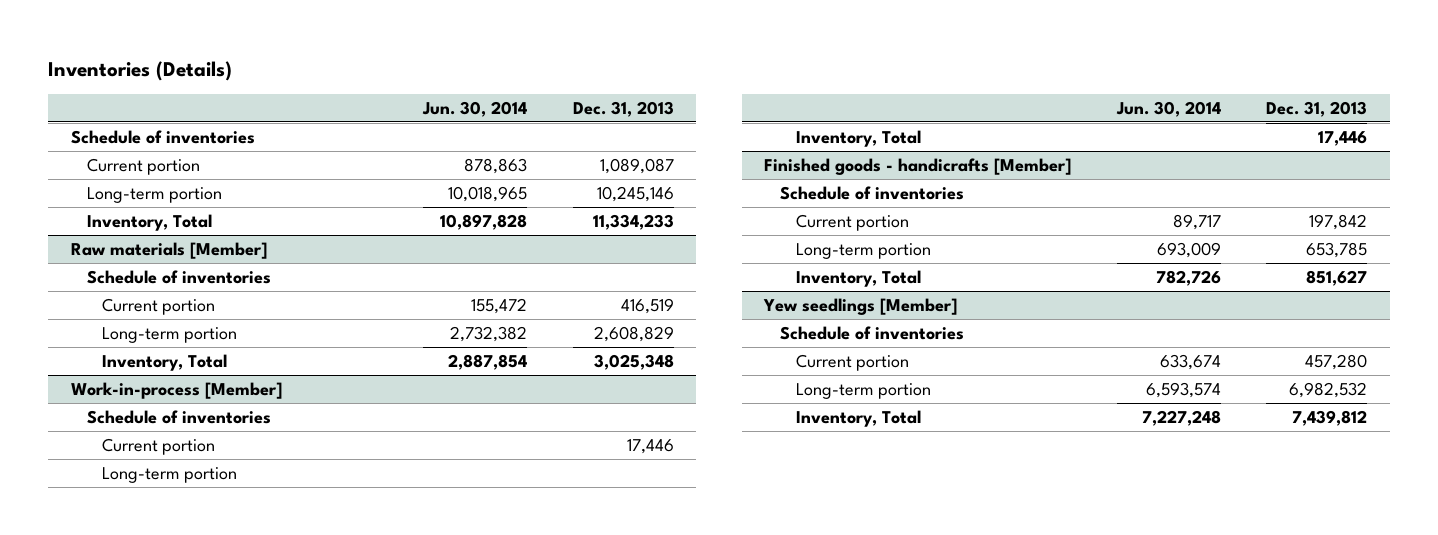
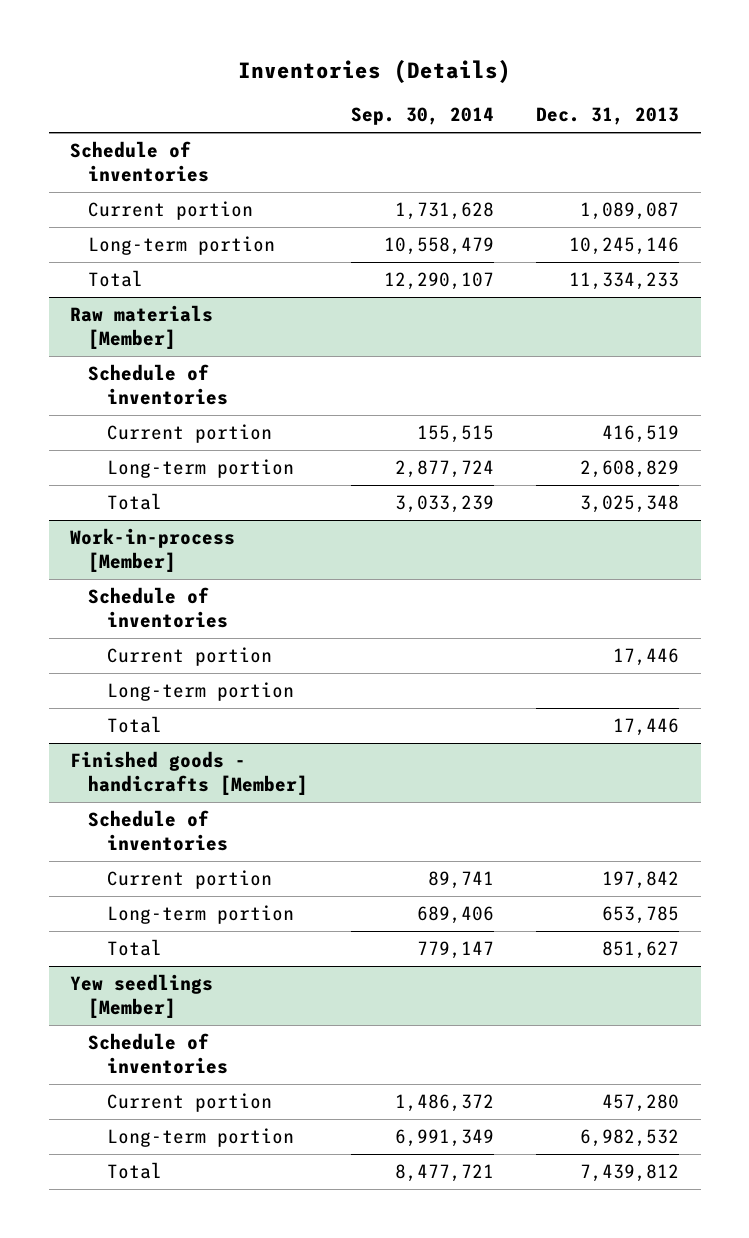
- | Jun. 30, 2014 | Dec. 31, 2013
+ | Sep. 30, 2014 | Dec. 31, 2013
- Inventory, Total | 10,897,828 | 11,334,233
+ Total | 12,290,107 | 11,334,233
@ Raw materials [Member]
- Inventory, Total | 2,887,854 | 3,025,348
+ Total | 3,033,239 | 3,025,348
@ Work-in-process [Member]
- Inventory, Total | | 17,446
+ Total | | 17,446
@ Finished goods - handicrafts [Member]
- Inventory, Total | 782,726 | 851,627
+ Total | 779,147 | 851,627
@ Yew seedlings [Member]
- Inventory, Total | 7,227,248 | 7,439,812
+ Total | 8,477,721 | 7,439,812

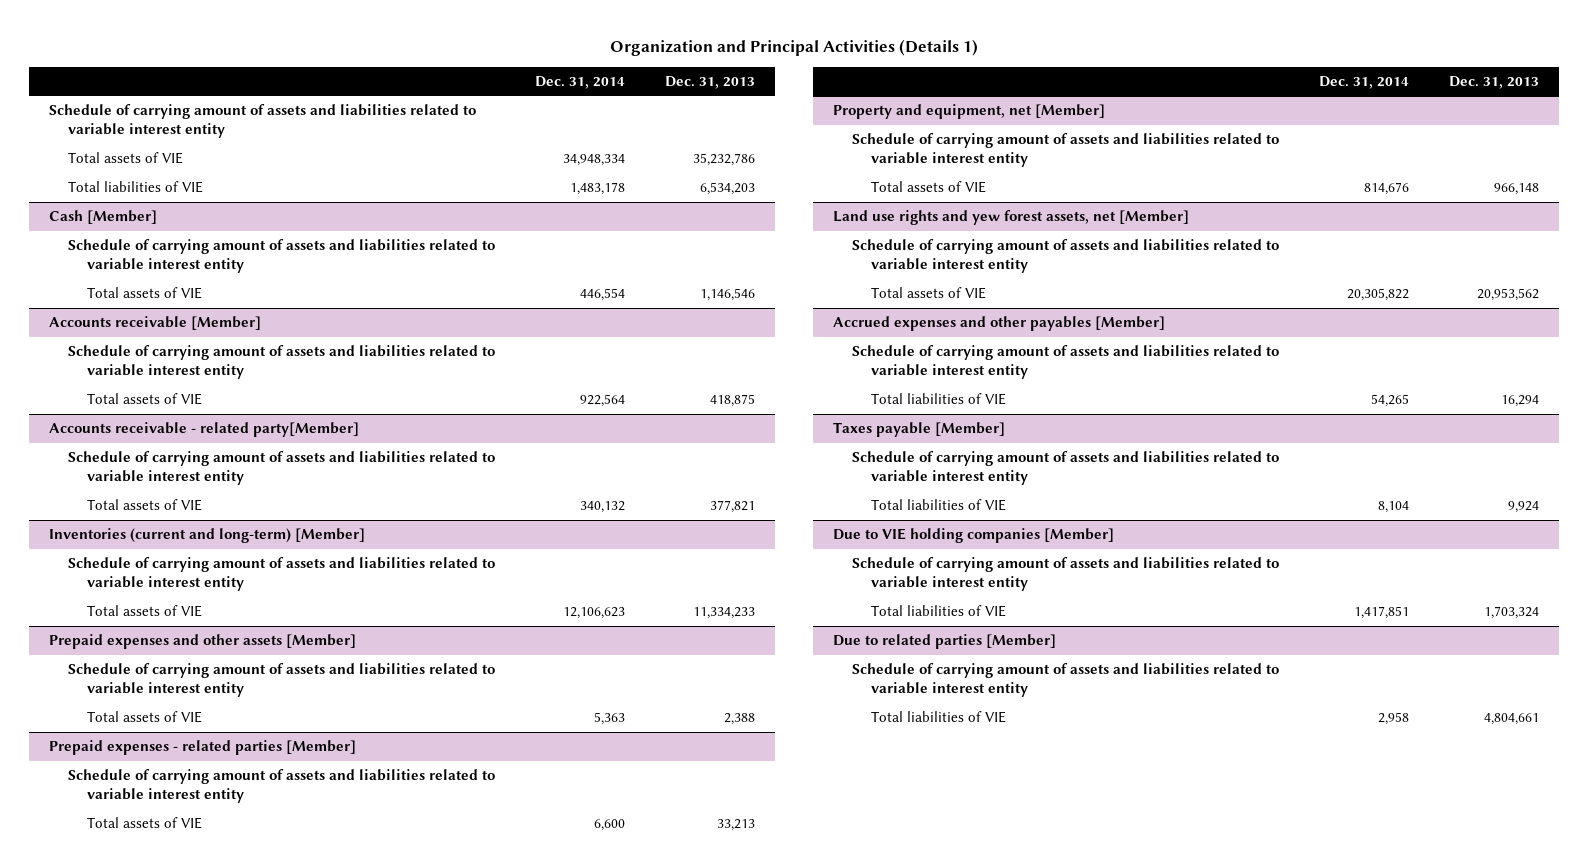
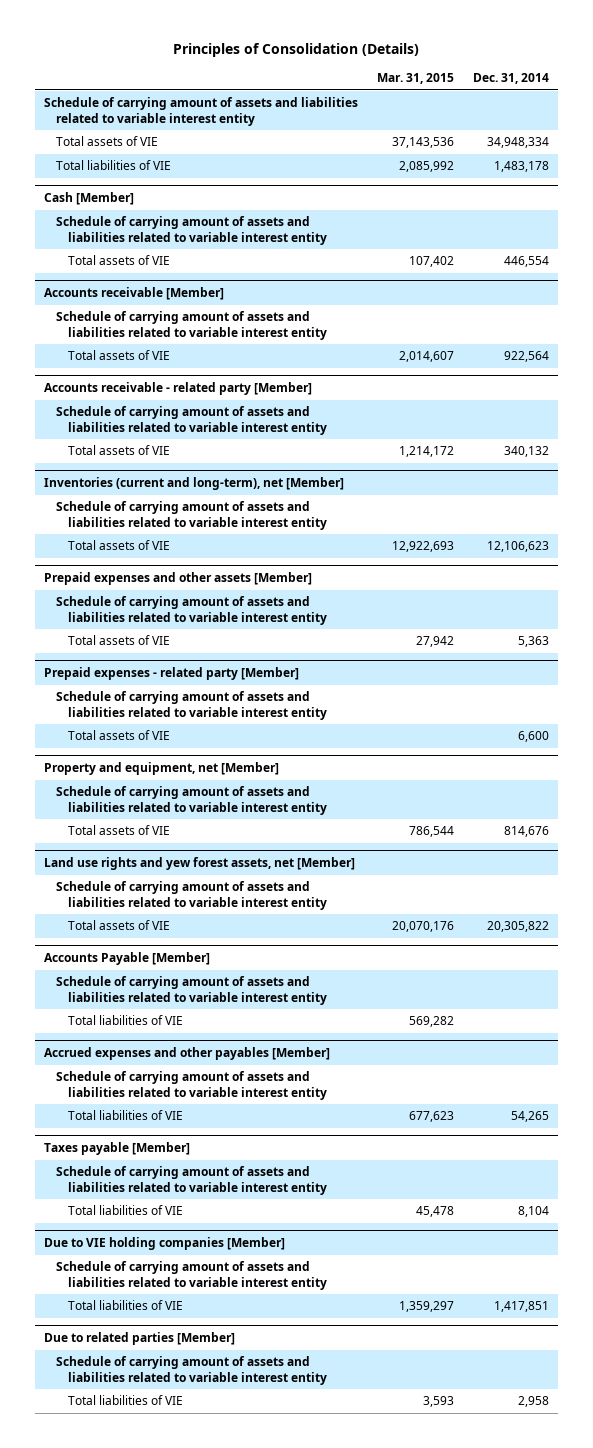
- Organization and Principal Activities (Details 1)
+ Principles of Consolidation (Details)
- | Dec. 31, 2014 | Dec. 31, 2013
+ | Mar. 31, 2015 | Dec. 31, 2014
- Accounts receivable - related party[Member]
+ Accounts receivable - related party [Member]
- Inventories (current and long-term) [Member]
+ Inventories (current and long-term), net [Member]
- Prepaid expenses - related parties [Member]
+ Prepaid expenses - related party [Member]
+ Accounts Payable [Member]
+ Schedule of carrying amount of assets and liabilities related to variable interest entity
+ Total liabilities of VIE | 569,282 |

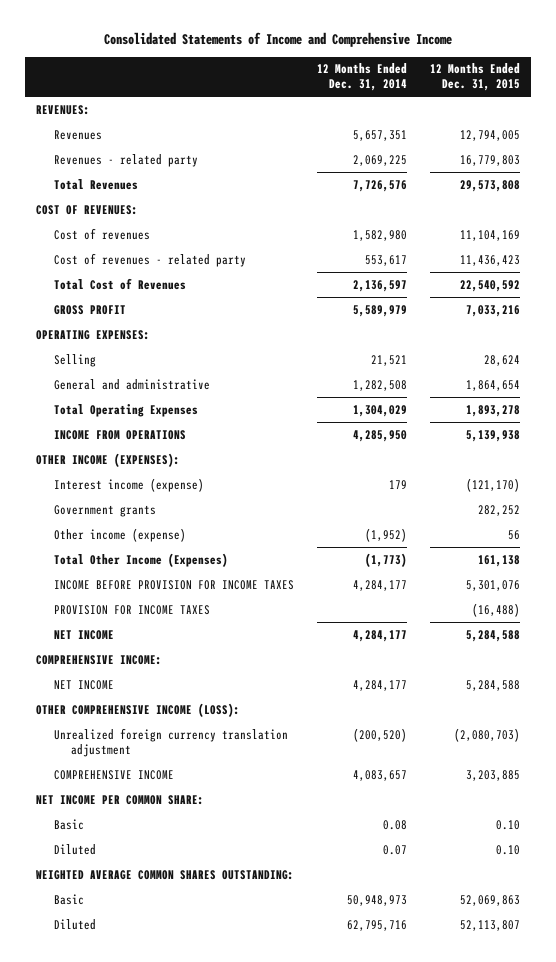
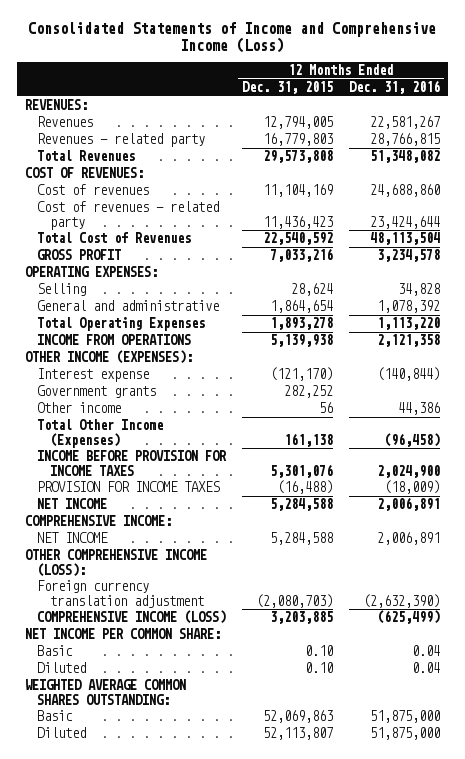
- Consolidated Statements of Income and Comprehensive Income
+ Consolidated Statements of Income and Comprehensive Income (Loss)
- | 12 Months Ended Dec. 31, 2014 | 12 Months Ended Dec. 31, 2015
+ | 12 Months Ended Dec. 31, 2015 | 12 Months Ended Dec. 31, 2016
- Interest income (expense) | 179 | (121,170)
+ Interest expense | (121,170) | (140,844)
- Other income (expense) | (1,952) | 56
+ Other income | 56 | 44,386
- Unrealized foreign currency translation adjustment | (200,520) | (2,080,703)
- COMPREHENSIVE INCOME | 4,083,657 | 3,203,885
+ Foreign currency translation adjustment | (2,080,703) | (2,632,390)
+ COMPREHENSIVE INCOME (LOSS) | 3,203,885 | (625,499)

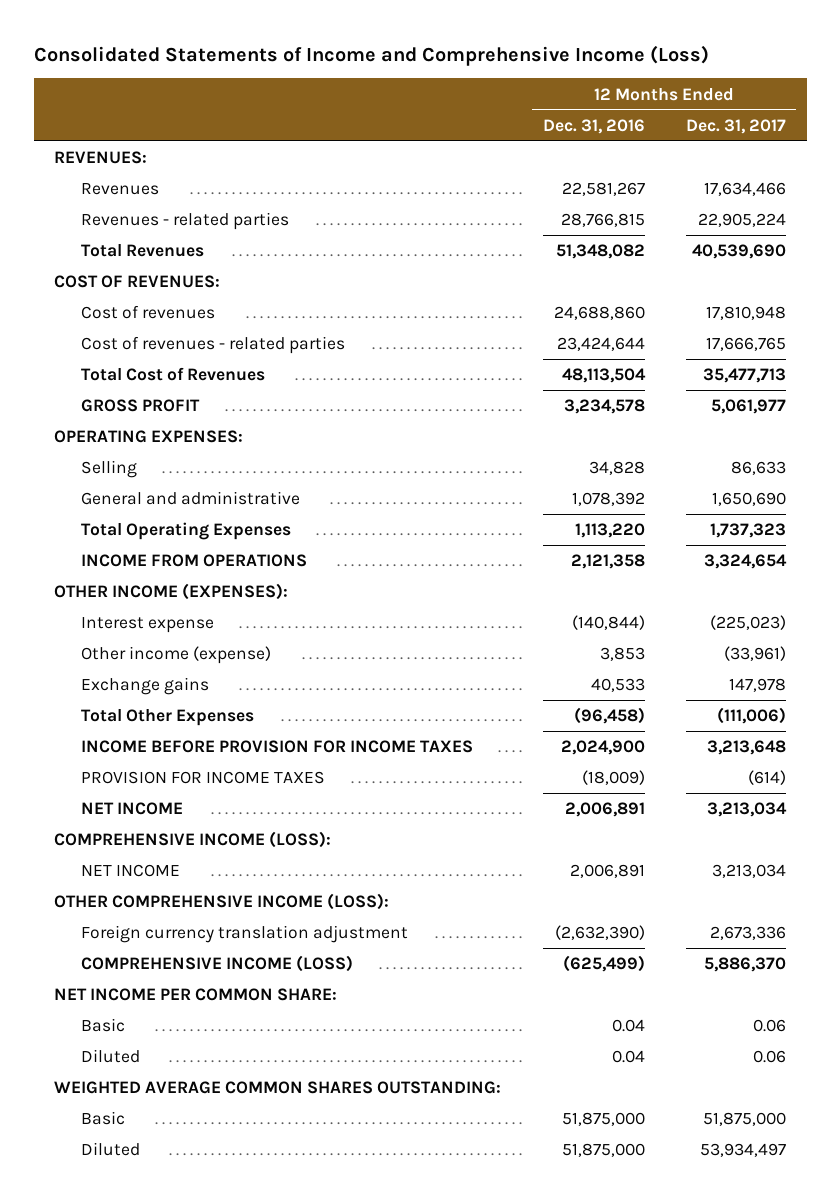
- | 12 Months Ended Dec. 31, 2015 | 12 Months Ended Dec. 31, 2016
+ | 12 Months Ended Dec. 31, 2016 | 12 Months Ended Dec. 31, 2017
- Revenues - related party | 16,779,803 | 28,766,815
+ Revenues - related parties | 28,766,815 | 22,905,224
- Cost of revenues - related party | 11,436,423 | 23,424,644
+ Cost of revenues - related parties | 23,424,644 | 17,666,765
- Government grants | 282,252 |
- Other income | 56 | 44,386
- Total Other Income (Expenses) | 161,138 | (96,458)
+ Other income (expense) | 3,853 | (33,961)
+ Exchange gains | 40,533 | 147,978
+ Total Other Expenses | (96,458) | (111,006)
- COMPREHENSIVE INCOME:
+ COMPREHENSIVE INCOME (LOSS):

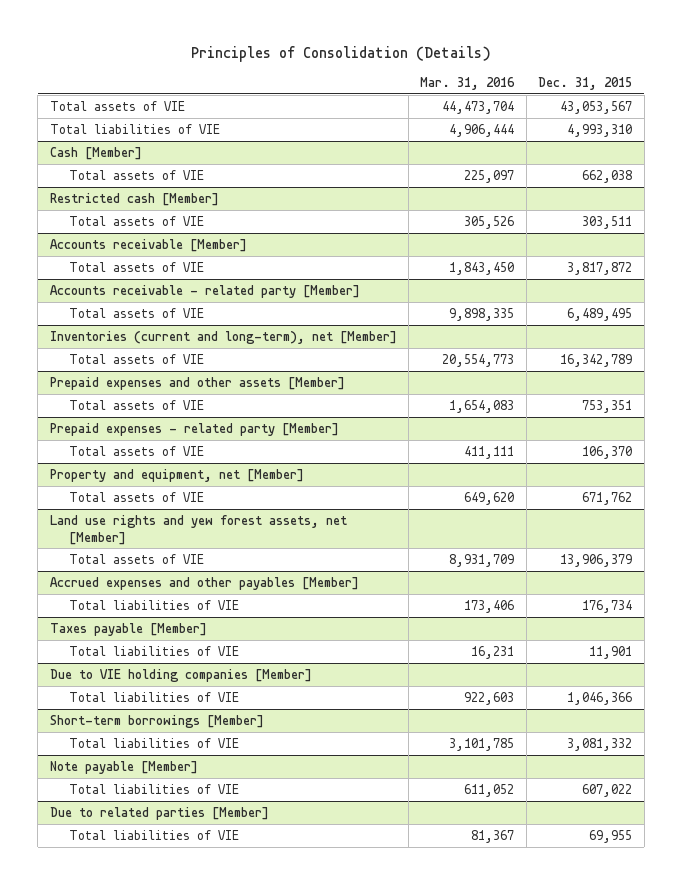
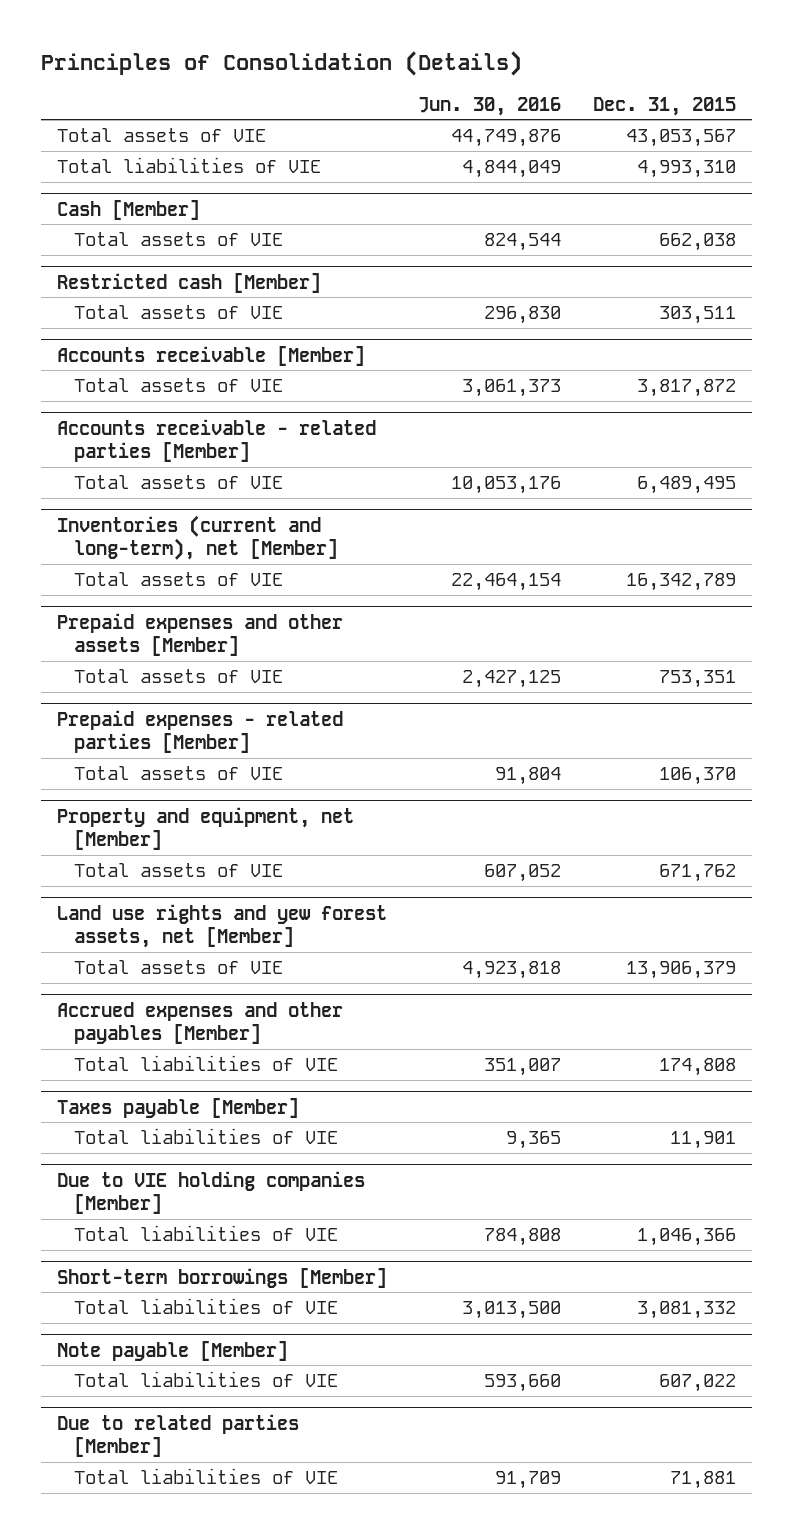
- | Mar. 31, 2016 | Dec. 31, 2015
+ | Jun. 30, 2016 | Dec. 31, 2015
- Accounts receivable - related party [Member]
+ Accounts receivable - related parties [Member]
- Prepaid expenses - related party [Member]
+ Prepaid expenses - related parties [Member]
@ Accrued expenses and other payables [Member]
- Total liabilities of VIE | 173,406 | 176,734
+ Total liabilities of VIE | 351,007 | 174,808
@ Due to related parties [Member]
- Total liabilities of VIE | 81,367 | 69,955
+ Total liabilities of VIE | 91,709 | 71,881

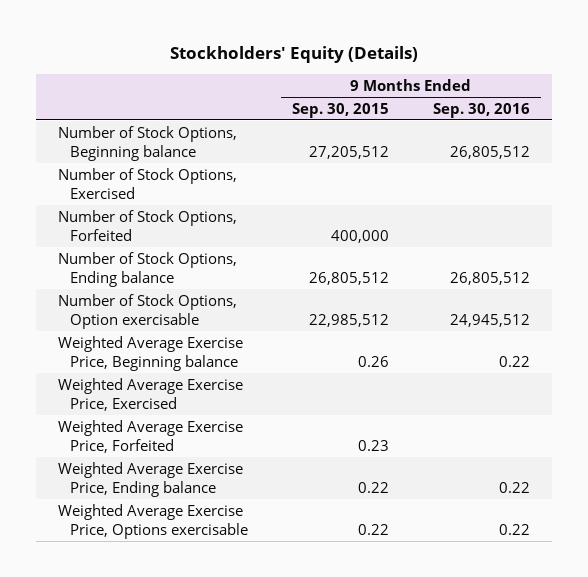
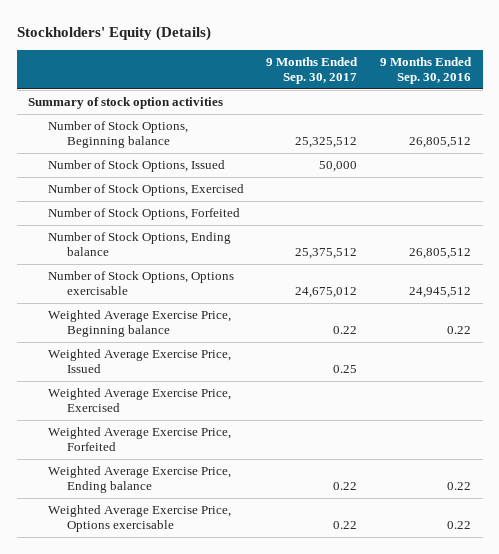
- | 9 Months Ended Sep. 30, 2015 | 9 Months Ended Sep. 30, 2016
+ | 9 Months Ended Sep. 30, 2017 | 9 Months Ended Sep. 30, 2016
+ Summary of stock option activities
+ Number of Stock Options, Issued | 50,000 |
- Number of Stock Options, Option exercisable | 22,985,512 | 24,945,512
+ Number of Stock Options, Options exercisable | 24,675,012 | 24,945,512
+ Weighted Average Exercise Price, Issued | 0.25 |

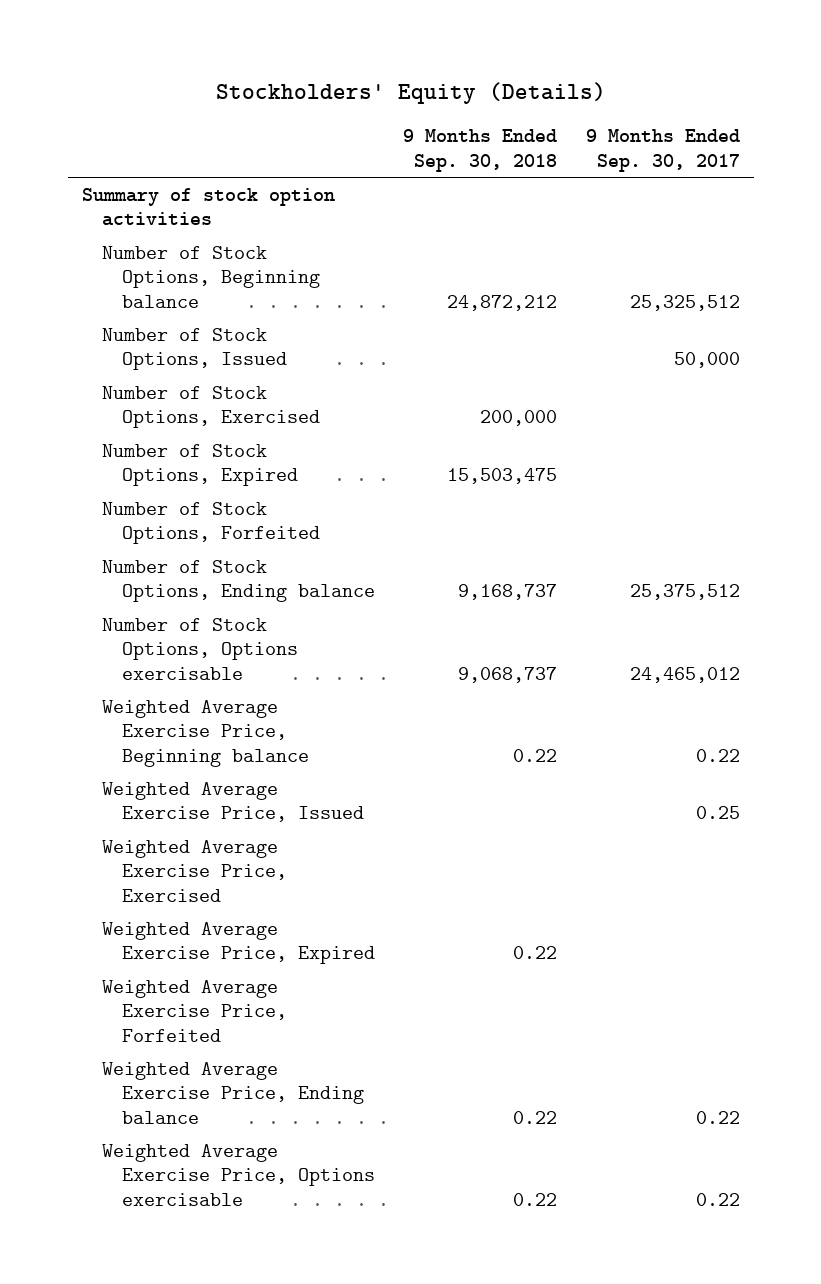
- | 9 Months Ended Sep. 30, 2017 | 9 Months Ended Sep. 30, 2016
+ | 9 Months Ended Sep. 30, 2018 | 9 Months Ended Sep. 30, 2017
+ Number of Stock Options, Expired | 15,503,475 |
- Number of Stock Options, Options exercisable | 24,675,012 | 24,945,512
+ Number of Stock Options, Options exercisable | 9,068,737 | 24,465,012
+ Weighted Average Exercise Price, Expired | 0.22 |

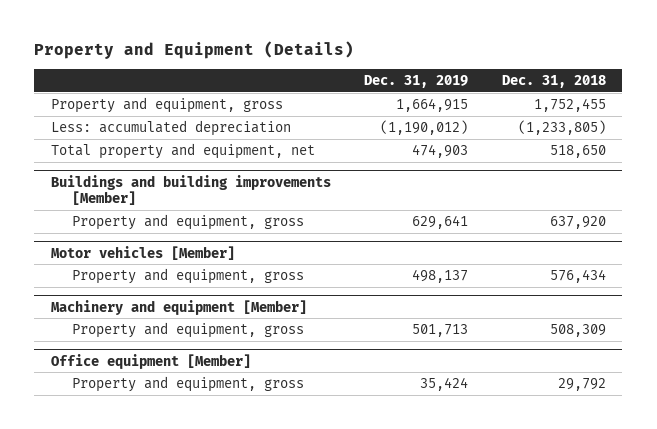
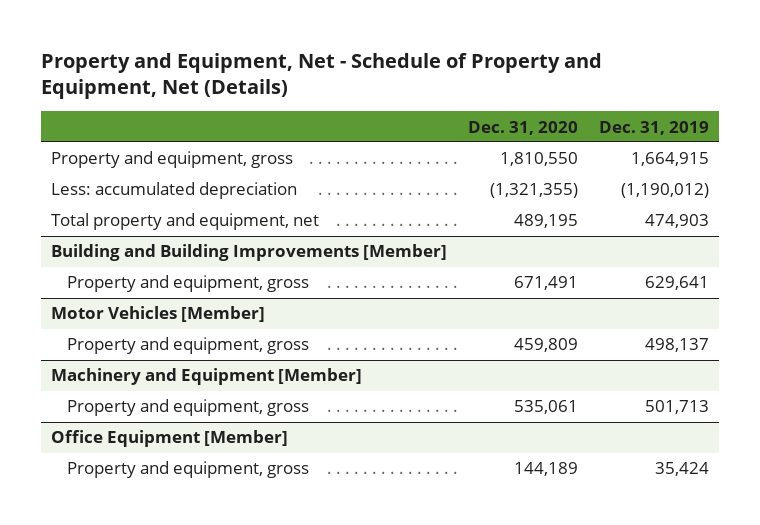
- Property and Equipment (Details)
+ Property and Equipment, Net - Schedule of Property and Equipment, Net (Details)
- | Dec. 31, 2019 | Dec. 31, 2018
+ | Dec. 31, 2020 | Dec. 31, 2019
- Buildings and building improvements [Member]
+ Building and Building Improvements [Member]
- Motor vehicles [Member]
+ Motor Vehicles [Member]
- Machinery and equipment [Member]
+ Machinery and Equipment [Member]
- Office equipment [Member]
+ Office Equipment [Member]

